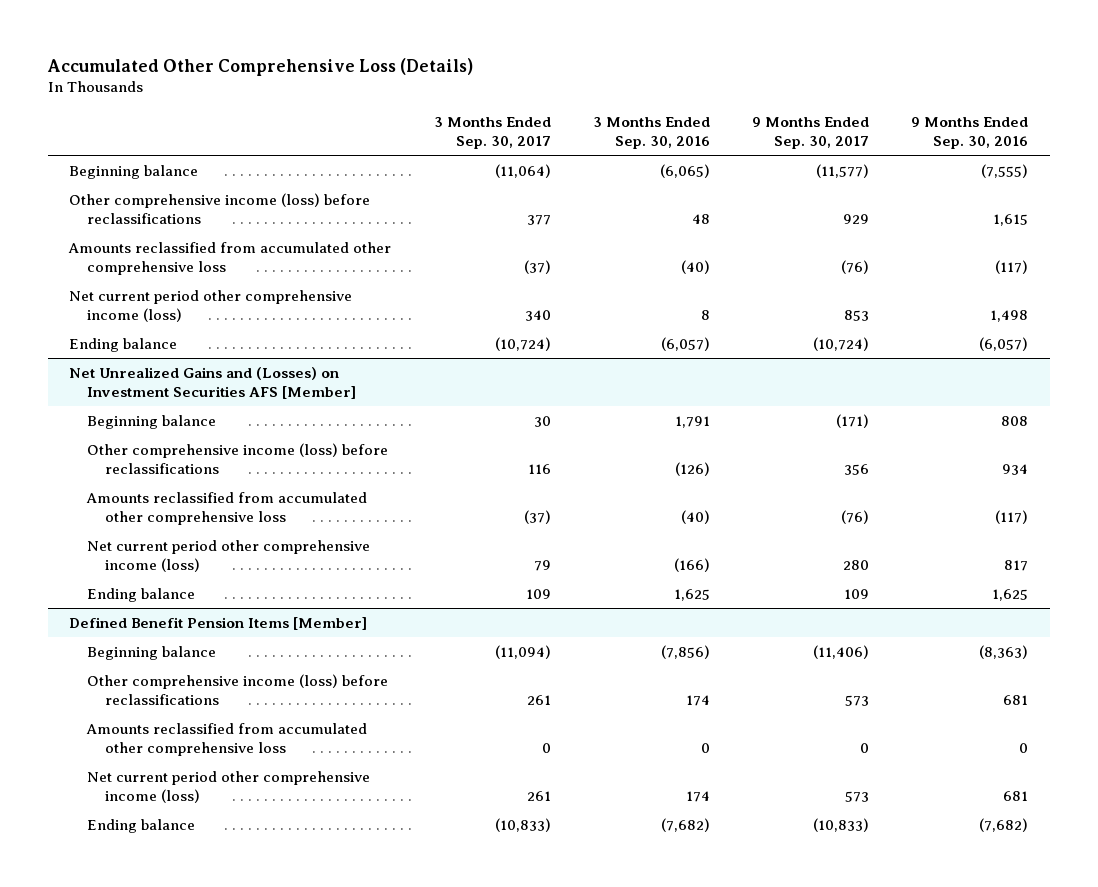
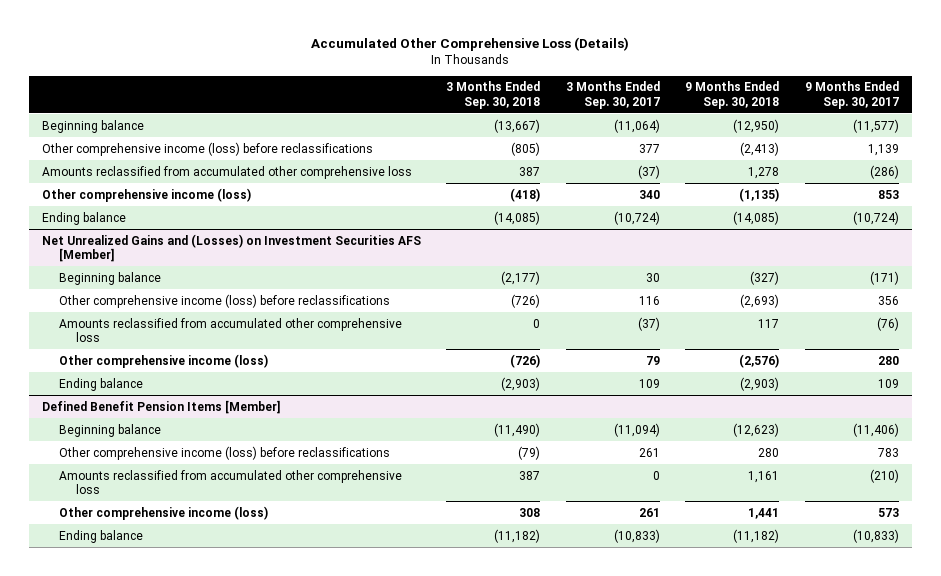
- | 3 Months Ended Sep. 30, 2017 | 3 Months Ended Sep. 30, 2016 | 9 Months Ended Sep. 30, 2017 | 9 Months Ended Sep. 30, 2016
+ | 3 Months Ended Sep. 30, 2018 | 3 Months Ended Sep. 30, 2017 | 9 Months Ended Sep. 30, 2018 | 9 Months Ended Sep. 30, 2017
- Other comprehensive income (loss) before reclassifications | 377 | 48 | 929 | 1,615
- Amounts reclassified from accumulated other comprehensive loss | (37) | (40) | (76) | (117)
- Net current period other comprehensive income (loss) | 340 | 8 | 853 | 1,498
+ Other comprehensive income (loss) before reclassifications | (805) | 377 | (2,413) | 1,139
+ Amounts reclassified from accumulated other comprehensive loss | 387 | (37) | 1,278 | (286)
+ Other comprehensive income (loss) | (418) | 340 | (1,135) | 853
@ Net Unrealized Gains and (Losses) on Investment Securities AFS [Member]
- Net current period other comprehensive income (loss) | 79 | (166) | 280 | 817
+ Other comprehensive income (loss) | (726) | 79 | (2,576) | 280
@ Defined Benefit Pension Items [Member]
- Other comprehensive income (loss) before reclassifications | 261 | 174 | 573 | 681
- Amounts reclassified from accumulated other comprehensive loss | 0 | 0 | 0 | 0
- Net current period other comprehensive income (loss) | 261 | 174 | 573 | 681
+ Other comprehensive income (loss) before reclassifications | (79) | 261 | 280 | 783
+ Amounts reclassified from accumulated other comprehensive loss | 387 | 0 | 1,161 | (210)
+ Other comprehensive income (loss) | 308 | 261 | 1,441 | 573

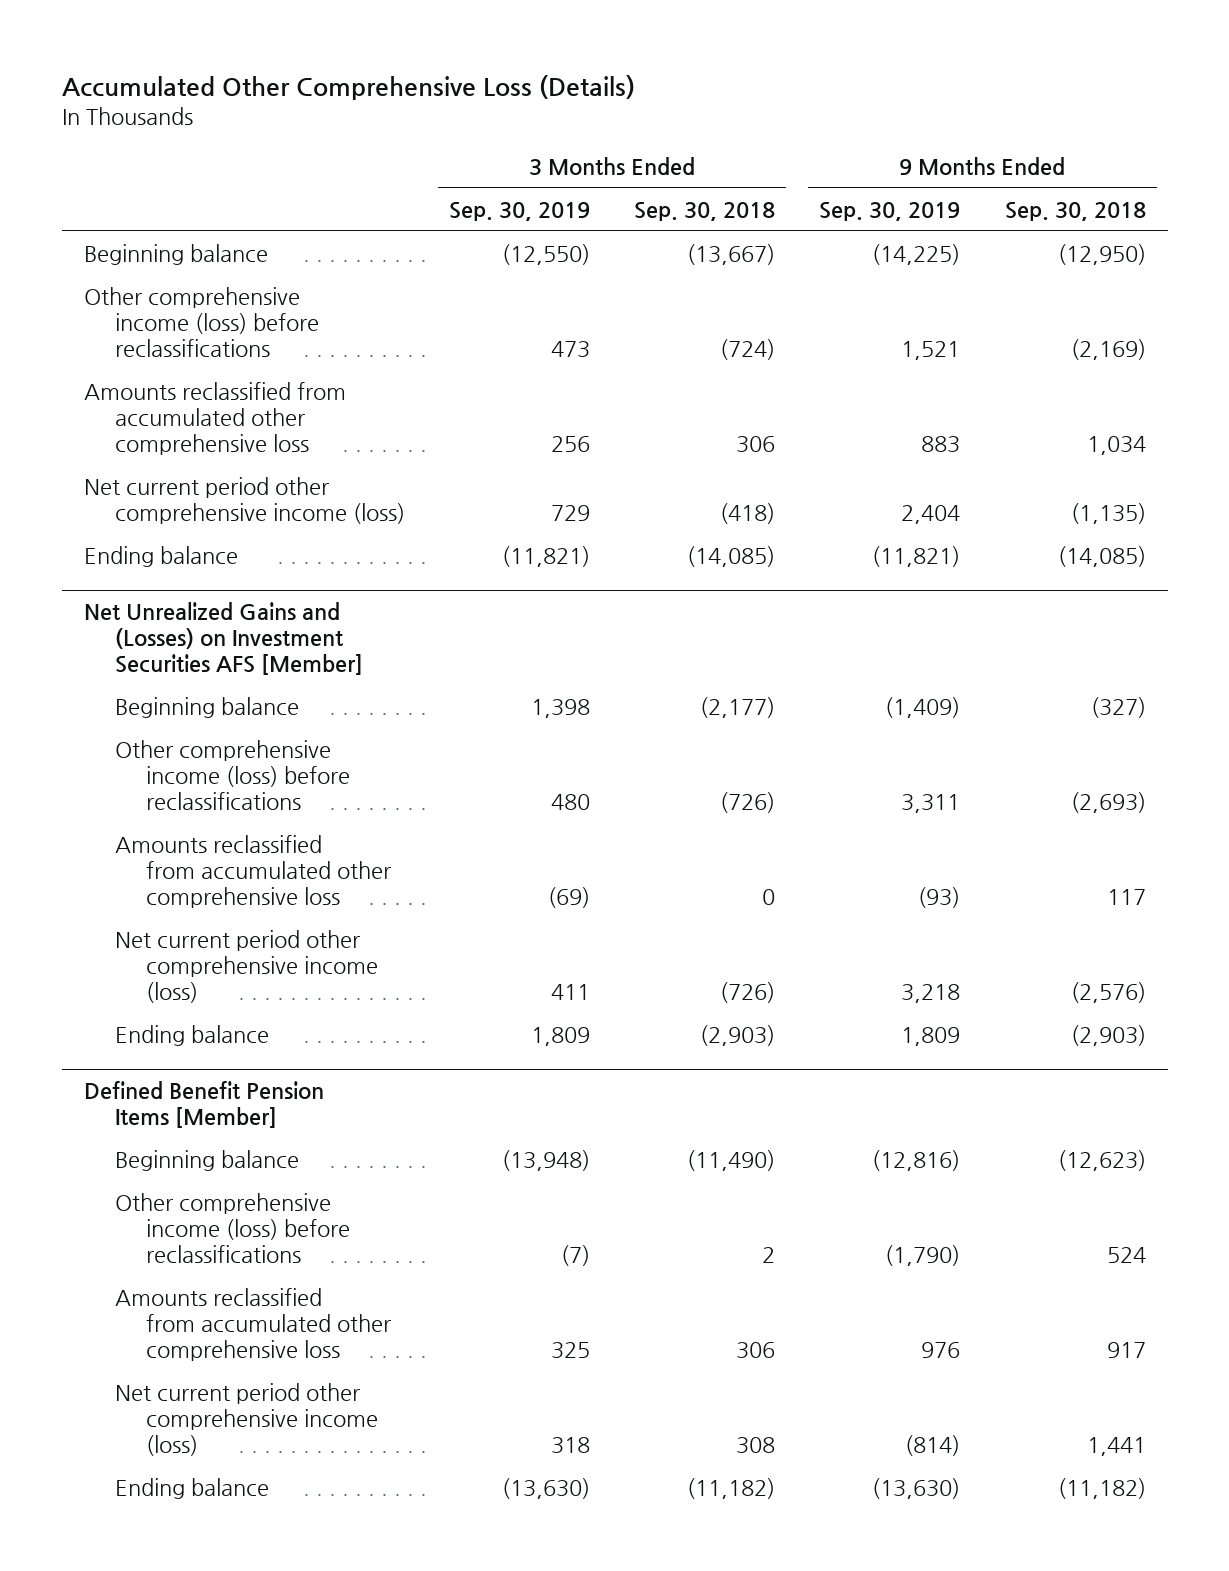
- | 3 Months Ended Sep. 30, 2018 | 3 Months Ended Sep. 30, 2017 | 9 Months Ended Sep. 30, 2018 | 9 Months Ended Sep. 30, 2017
+ | 3 Months Ended Sep. 30, 2019 | 3 Months Ended Sep. 30, 2018 | 9 Months Ended Sep. 30, 2019 | 9 Months Ended Sep. 30, 2018
- Other comprehensive income (loss) before reclassifications | (805) | 377 | (2,413) | 1,139
- Amounts reclassified from accumulated other comprehensive loss | 387 | (37) | 1,278 | (286)
- Other comprehensive income (loss) | (418) | 340 | (1,135) | 853
+ Other comprehensive income (loss) before reclassifications | 473 | (724) | 1,521 | (2,169)
+ Amounts reclassified from accumulated other comprehensive loss | 256 | 306 | 883 | 1,034
+ Net current period other comprehensive income (loss) | 729 | (418) | 2,404 | (1,135)
@ Net Unrealized Gains and (Losses) on Investment Securities AFS [Member]
- Other comprehensive income (loss) | (726) | 79 | (2,576) | 280
+ Net current period other comprehensive income (loss) | 411 | (726) | 3,218 | (2,576)
@ Defined Benefit Pension Items [Member]
- Other comprehensive income (loss) before reclassifications | (79) | 261 | 280 | 783
- Amounts reclassified from accumulated other comprehensive loss | 387 | 0 | 1,161 | (210)
- Other comprehensive income (loss) | 308 | 261 | 1,441 | 573
+ Other comprehensive income (loss) before reclassifications | (7) | 2 | (1,790) | 524
+ Amounts reclassified from accumulated other comprehensive loss | 325 | 306 | 976 | 917
+ Net current period other comprehensive income (loss) | 318 | 308 | (814) | 1,441

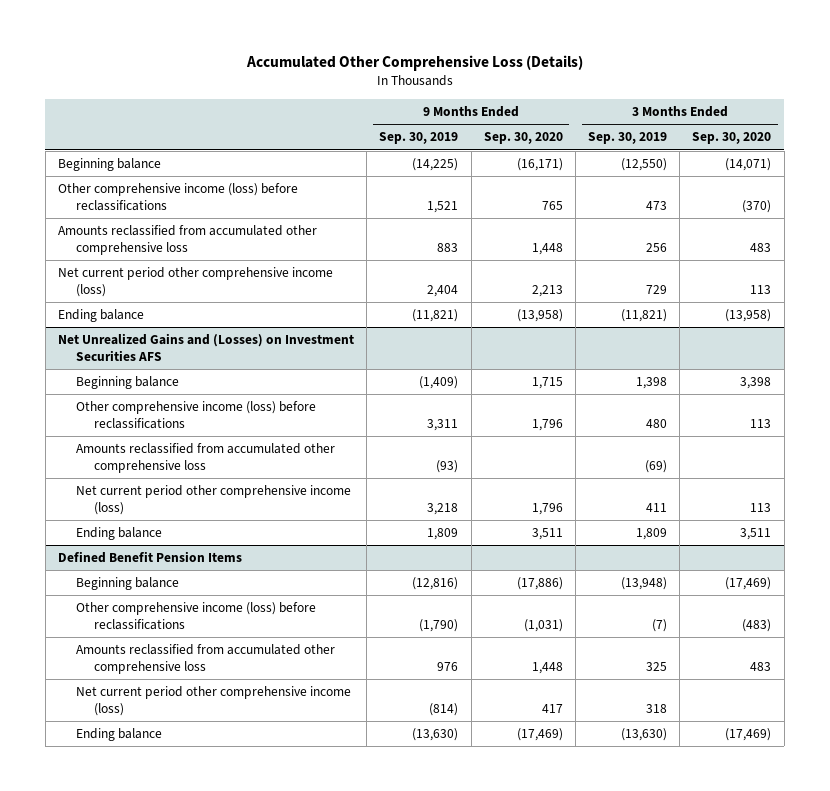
- | 3 Months Ended Sep. 30, 2019 | 3 Months Ended Sep. 30, 2018 | 9 Months Ended Sep. 30, 2019 | 9 Months Ended Sep. 30, 2018
+ | 9 Months Ended Sep. 30, 2019 | 9 Months Ended Sep. 30, 2020 | 3 Months Ended Sep. 30, 2019 | 3 Months Ended Sep. 30, 2020
- Net Unrealized Gains and (Losses) on Investment Securities AFS [Member]
+ Net Unrealized Gains and (Losses) on Investment Securities AFS
- Defined Benefit Pension Items [Member]
+ Defined Benefit Pension Items

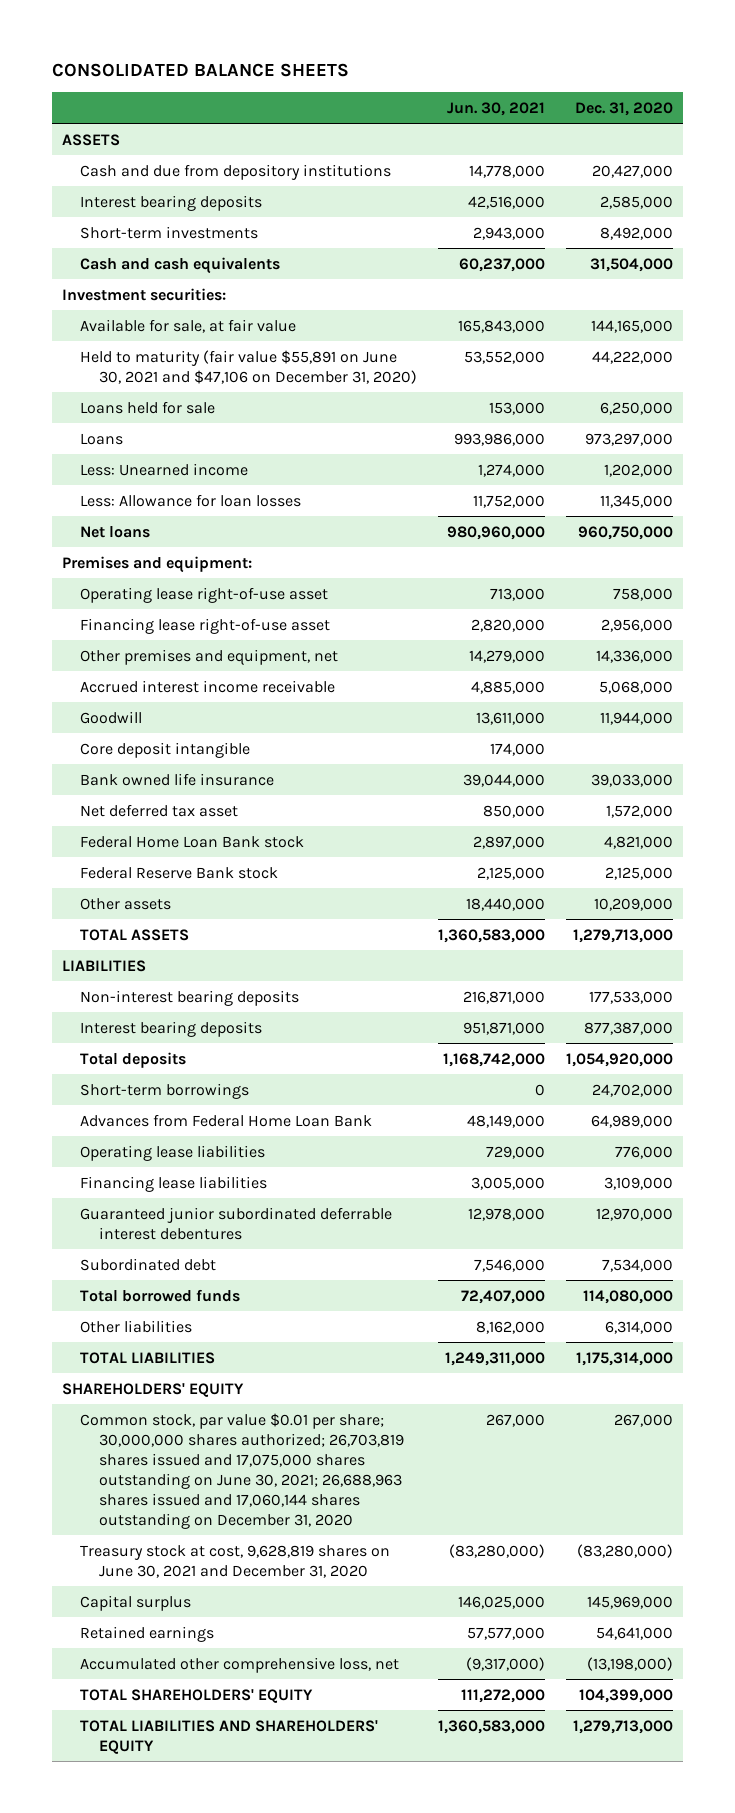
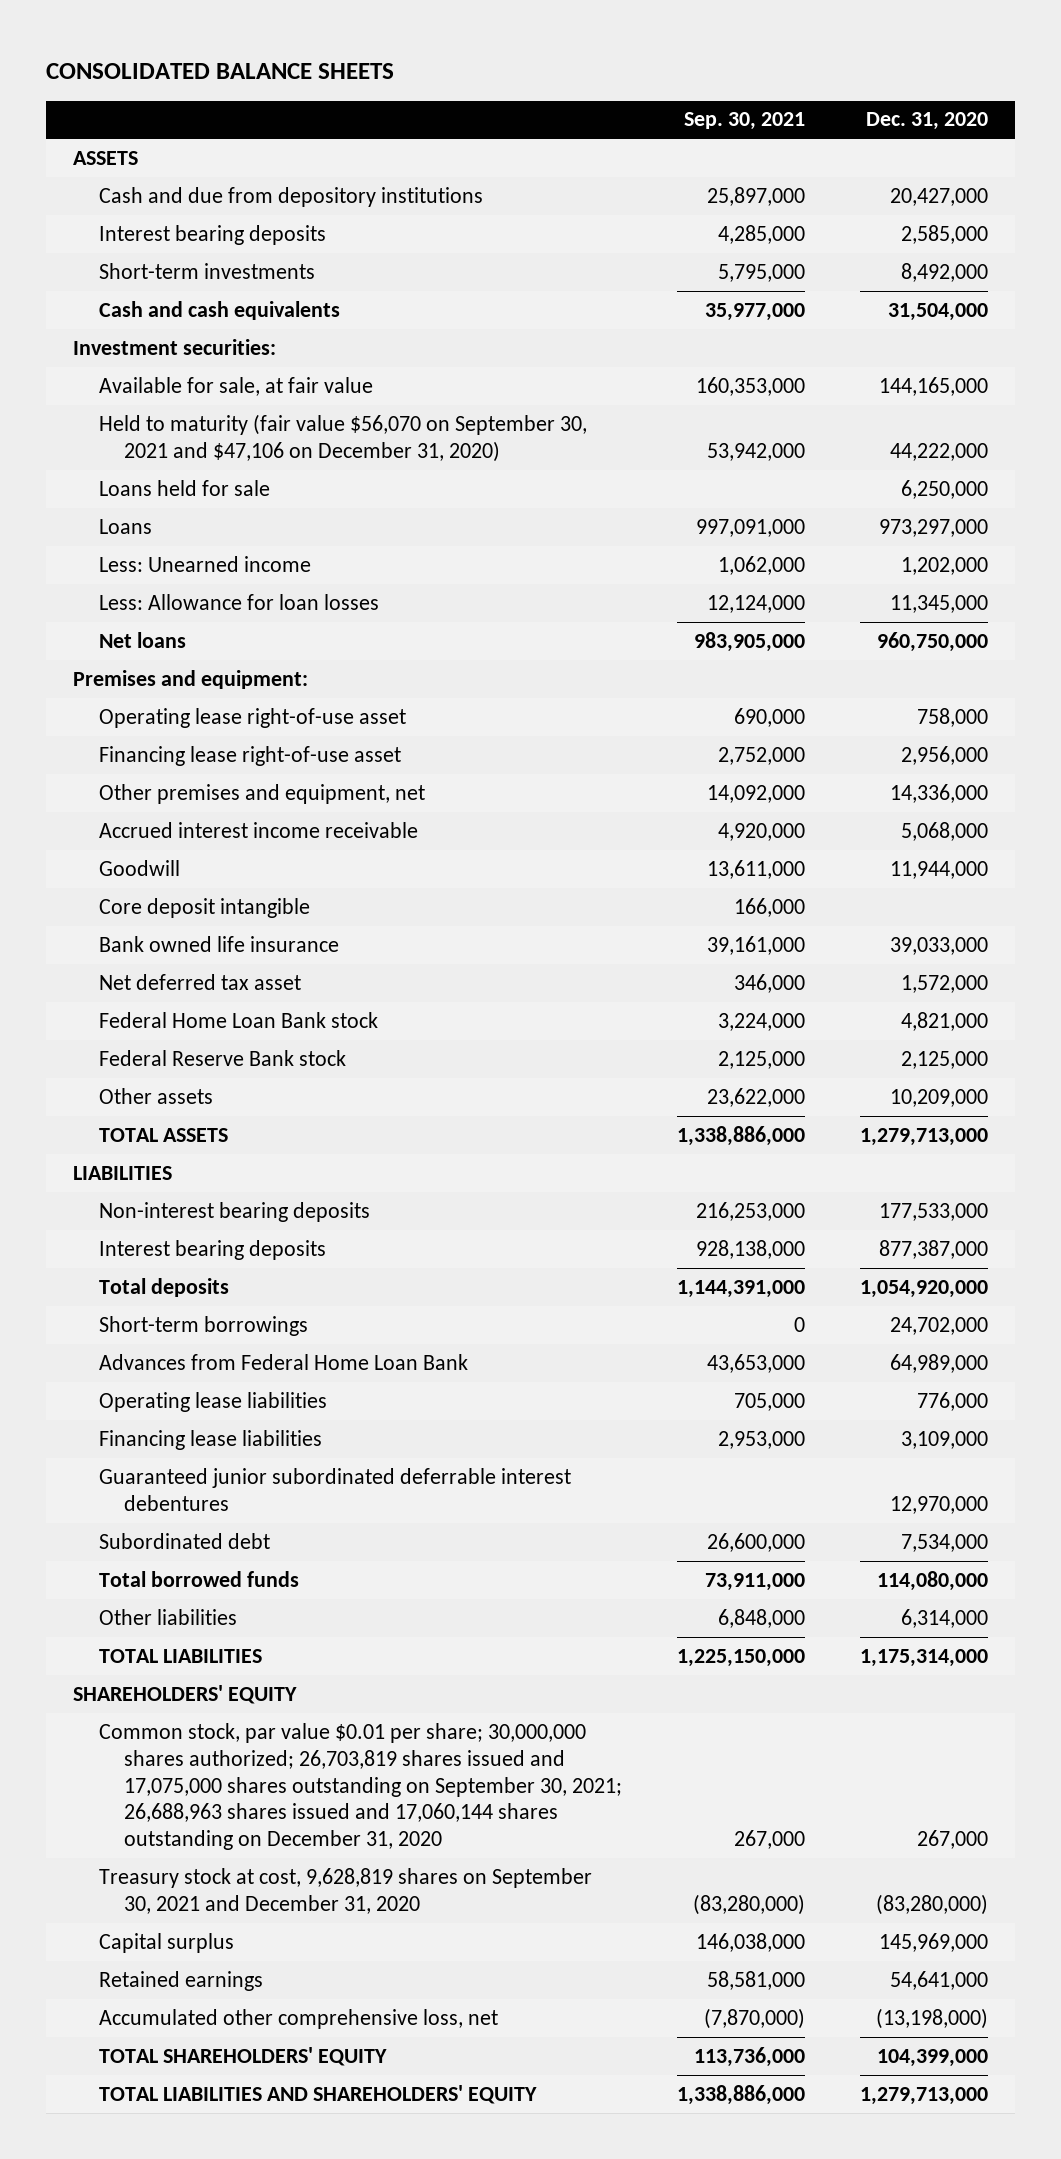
- | Jun. 30, 2021 | Dec. 31, 2020
+ | Sep. 30, 2021 | Dec. 31, 2020
- Held to maturity (fair value $55,891 on June 30, 2021 and $47,106 on December 31, 2020) | 53,552,000 | 44,222,000
+ Held to maturity (fair value $56,070 on September 30, 2021 and $47,106 on December 31, 2020) | 53,942,000 | 44,222,000
- Common stock, par value $0.01 per share; 30,000,000 shares authorized; 26,703,819 shares issued and 17,075,000 shares outstanding on June 30, 2021; 26,688,963 shares issued and 17,060,144 shares outstanding on December 31, 2020 | 267,000 | 267,000
- Treasury stock at cost, 9,628,819 shares on June 30, 2021 and December 31, 2020 | (83,280,000) | (83,280,000)
+ Common stock, par value $0.01 per share; 30,000,000 shares authorized; 26,703,819 shares issued and 17,075,000 shares outstanding on September 30, 2021; 26,688,963 shares issued and 17,060,144 shares outstanding on December 31, 2020 | 267,000 | 267,000
+ Treasury stock at cost, 9,628,819 shares on September 30, 2021 and December 31, 2020 | (83,280,000) | (83,280,000)

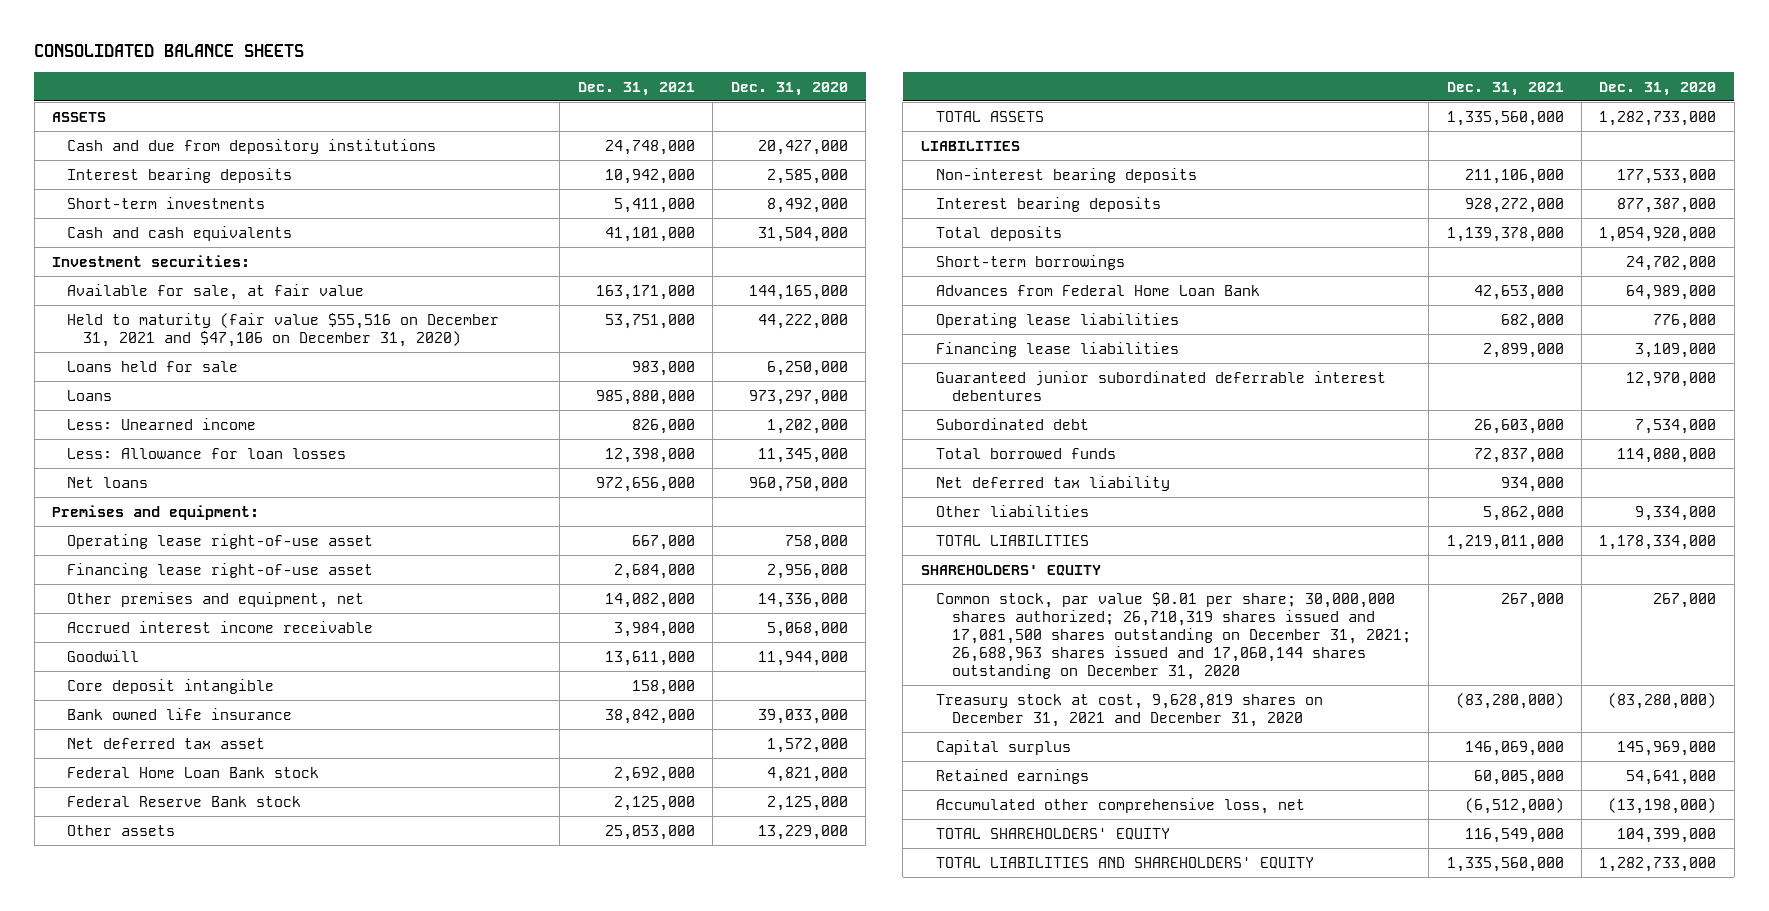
- | Sep. 30, 2021 | Dec. 31, 2020
+ | Dec. 31, 2021 | Dec. 31, 2020
- Held to maturity (fair value $56,070 on September 30, 2021 and $47,106 on December 31, 2020) | 53,942,000 | 44,222,000
+ Held to maturity (fair value $55,516 on December 31, 2021 and $47,106 on December 31, 2020) | 53,751,000 | 44,222,000
- Other assets | 23,622,000 | 10,209,000
- TOTAL ASSETS | 1,338,886,000 | 1,279,713,000
+ Other assets | 25,053,000 | 13,229,000
+ TOTAL ASSETS | 1,335,560,000 | 1,282,733,000
- Other liabilities | 6,848,000 | 6,314,000
- TOTAL LIABILITIES | 1,225,150,000 | 1,175,314,000
+ Net deferred tax liability | 934,000 |
+ Other liabilities | 5,862,000 | 9,334,000
+ TOTAL LIABILITIES | 1,219,011,000 | 1,178,334,000
- Common stock, par value $0.01 per share; 30,000,000 shares authorized; 26,703,819 shares issued and 17,075,000 shares outstanding on September 30, 2021; 26,688,963 shares issued and 17,060,144 shares outstanding on December 31, 2020 | 267,000 | 267,000
- Treasury stock at cost, 9,628,819 shares on September 30, 2021 and December 31, 2020 | (83,280,000) | (83,280,000)
+ Common stock, par value $0.01 per share; 30,000,000 shares authorized; 26,710,319 shares issued and 17,081,500 shares outstanding on December 31, 2021; 26,688,963 shares issued and 17,060,144 shares outstanding on December 31, 2020 | 267,000 | 267,000
+ Treasury stock at cost, 9,628,819 shares on December 31, 2021 and December 31, 2020 | (83,280,000) | (83,280,000)
- TOTAL LIABILITIES AND SHAREHOLDERS' EQUITY | 1,338,886,000 | 1,279,713,000
+ TOTAL LIABILITIES AND SHAREHOLDERS' EQUITY | 1,335,560,000 | 1,282,733,000

